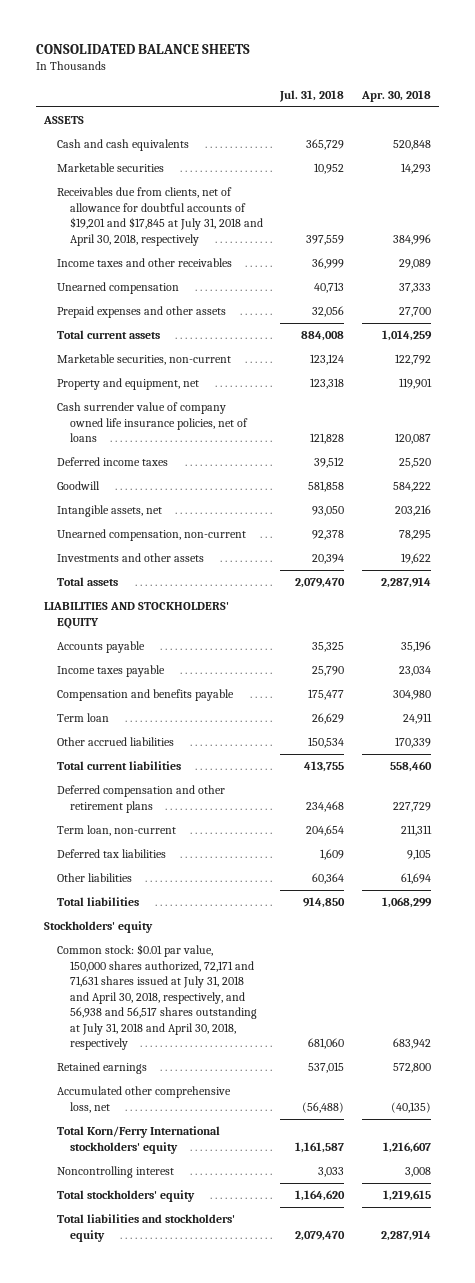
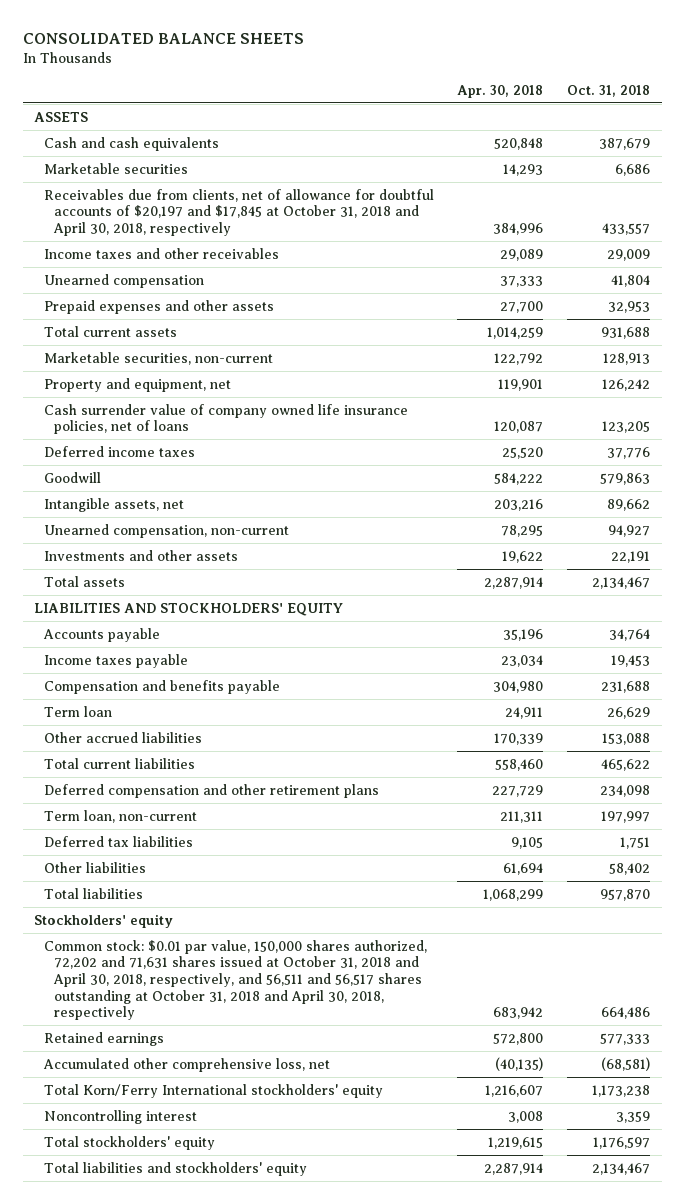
- | Jul. 31, 2018 | Apr. 30, 2018
+ | Apr. 30, 2018 | Oct. 31, 2018
- Receivables due from clients, net of allowance for doubtful accounts of $19,201 and $17,845 at July 31, 2018 and April 30, 2018, respectively | 397,559 | 384,996
+ Receivables due from clients, net of allowance for doubtful accounts of $20,197 and $17,845 at October 31, 2018 and April 30, 2018, respectively | 384,996 | 433,557
- Common stock: $0.01 par value, 150,000 shares authorized, 72,171 and 71,631 shares issued at July 31, 2018 and April 30, 2018, respectively, and 56,938 and 56,517 shares outstanding at July 31, 2018 and April 30, 2018, respectively | 681,060 | 683,942
+ Common stock: $0.01 par value, 150,000 shares authorized, 72,202 and 71,631 shares issued at October 31, 2018 and April 30, 2018, respectively, and 56,511 and 56,517 shares outstanding at October 31, 2018 and April 30, 2018, respectively | 683,942 | 664,486

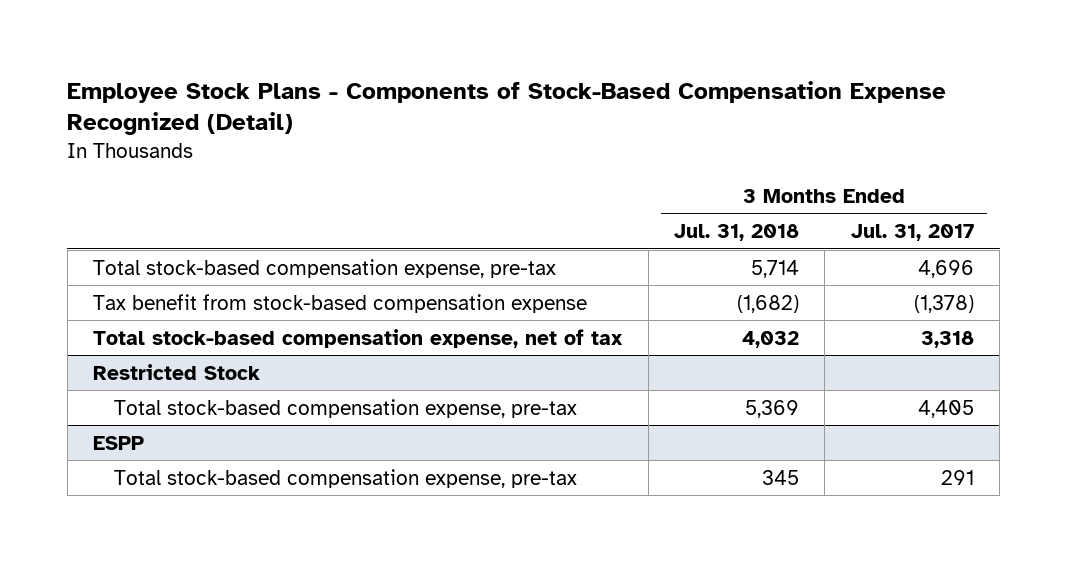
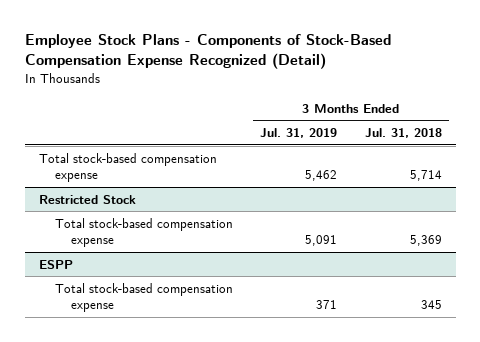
- | 3 Months Ended Jul. 31, 2018 | 3 Months Ended Jul. 31, 2017
+ | 3 Months Ended Jul. 31, 2019 | 3 Months Ended Jul. 31, 2018
- Total stock-based compensation expense, pre-tax | 5,714 | 4,696
- Tax benefit from stock-based compensation expense | (1,682) | (1,378)
- Total stock-based compensation expense, net of tax | 4,032 | 3,318
+ Total stock-based compensation expense | 5,462 | 5,714
@ Restricted Stock
- Total stock-based compensation expense, pre-tax | 5,369 | 4,405
+ Total stock-based compensation expense | 5,091 | 5,369
@ ESPP
- Total stock-based compensation expense, pre-tax | 345 | 291
+ Total stock-based compensation expense | 371 | 345

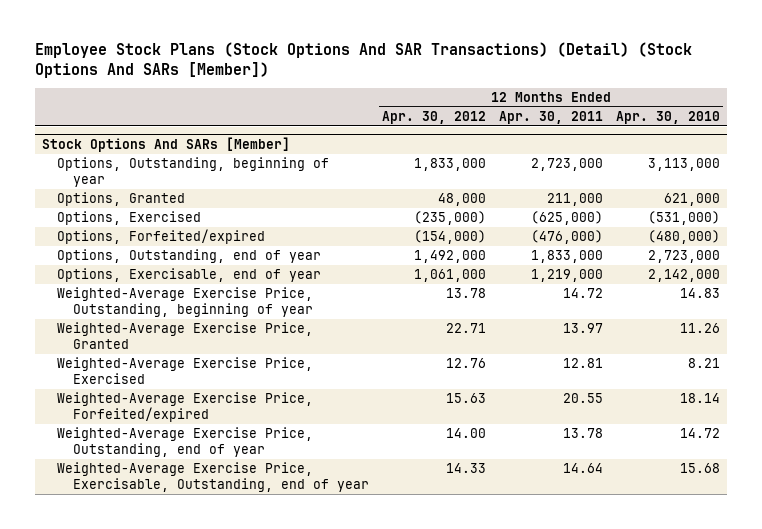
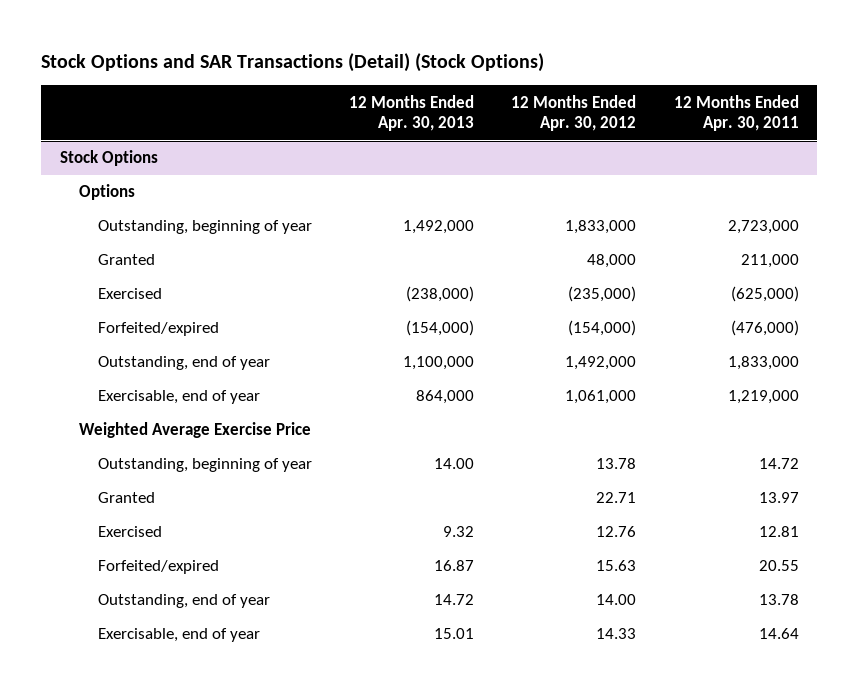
- Employee Stock Plans (Stock Options And SAR Transactions) (Detail) (Stock Options And SARs [Member])
+ Stock Options and SAR Transactions (Detail) (Stock Options)
- | 12 Months Ended Apr. 30, 2012 | 12 Months Ended Apr. 30, 2011 | 12 Months Ended Apr. 30, 2010
+ | 12 Months Ended Apr. 30, 2013 | 12 Months Ended Apr. 30, 2012 | 12 Months Ended Apr. 30, 2011
- Stock Options And SARs [Member]
- Options, Outstanding, beginning of year | 1,833,000 | 2,723,000 | 3,113,000
- Options, Granted | 48,000 | 211,000 | 621,000
- Options, Exercised | (235,000) | (625,000) | (531,000)
- Options, Forfeited/expired | (154,000) | (476,000) | (480,000)
- Options, Outstanding, end of year | 1,492,000 | 1,833,000 | 2,723,000
- Options, Exercisable, end of year | 1,061,000 | 1,219,000 | 2,142,000
- Weighted-Average Exercise Price, Outstanding, beginning of year | 13.78 | 14.72 | 14.83
- Weighted-Average Exercise Price, Granted | 22.71 | 13.97 | 11.26
- Weighted-Average Exercise Price, Exercised | 12.76 | 12.81 | 8.21
- Weighted-Average Exercise Price, Forfeited/expired | 15.63 | 20.55 | 18.14
- Weighted-Average Exercise Price, Outstanding, end of year | 14.00 | 13.78 | 14.72
- Weighted-Average Exercise Price, Exercisable, Outstanding, end of year | 14.33 | 14.64 | 15.68
+ Stock Options
+ Options
+ Outstanding, beginning of year | 1,492,000 | 1,833,000 | 2,723,000
+ Granted | | 48,000 | 211,000
+ Exercised | (238,000) | (235,000) | (625,000)
+ Forfeited/expired | (154,000) | (154,000) | (476,000)
+ Outstanding, end of year | 1,100,000 | 1,492,000 | 1,833,000
+ Exercisable, end of year | 864,000 | 1,061,000 | 1,219,000
+ Weighted Average Exercise Price
+ Outstanding, beginning of year | 14.00 | 13.78 | 14.72
+ Granted | | 22.71 | 13.97
+ Exercised | 9.32 | 12.76 | 12.81
+ Forfeited/expired | 16.87 | 15.63 | 20.55
+ Outstanding, end of year | 14.72 | 14.00 | 13.78
+ Exercisable, end of year | 15.01 | 14.33 | 14.64

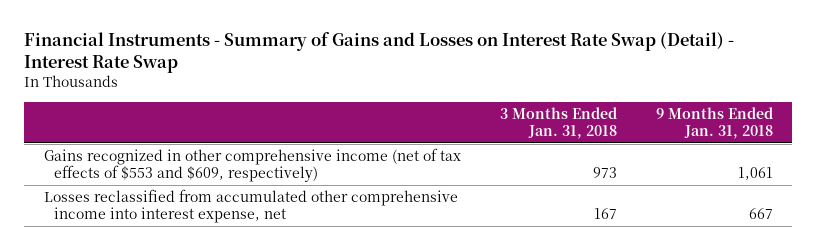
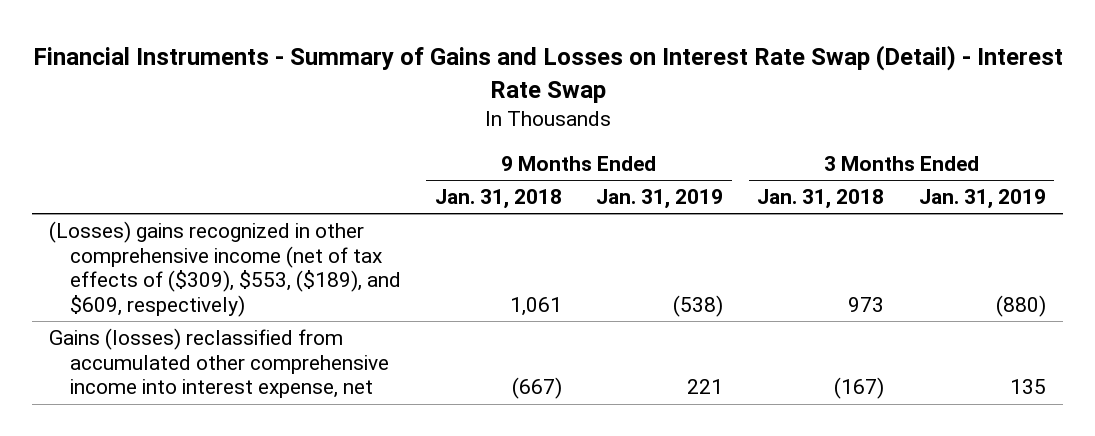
- | 3 Months Ended Jan. 31, 2018 | 9 Months Ended Jan. 31, 2018
+ | 9 Months Ended Jan. 31, 2018 | 9 Months Ended Jan. 31, 2019 | 3 Months Ended Jan. 31, 2018 | 3 Months Ended Jan. 31, 2019
- Gains recognized in other comprehensive income (net of tax effects of $553 and $609, respectively) | 973 | 1,061
- Losses reclassified from accumulated other comprehensive income into interest expense, net | 167 | 667
+ (Losses) gains recognized in other comprehensive income (net of tax effects of ($309), $553, ($189), and $609, respectively) | 1,061 | (538) | 973 | (880)
+ Gains (losses) reclassified from accumulated other comprehensive income into interest expense, net | (667) | 221 | (167) | 135

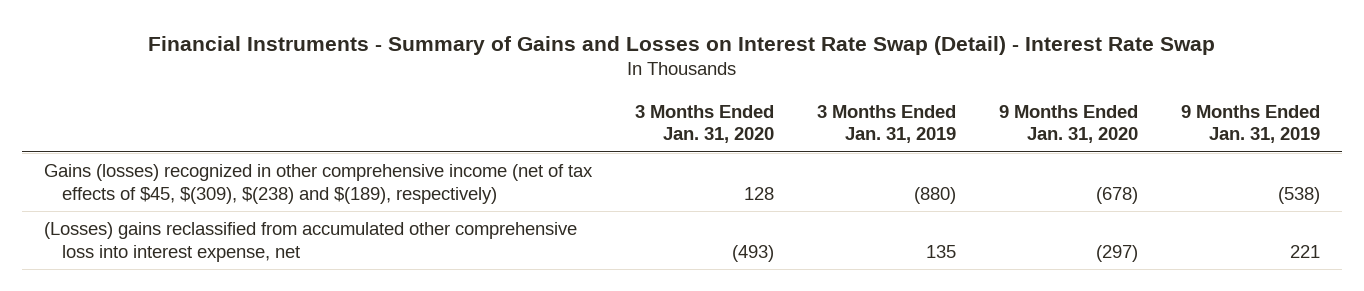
- | 9 Months Ended Jan. 31, 2018 | 9 Months Ended Jan. 31, 2019 | 3 Months Ended Jan. 31, 2018 | 3 Months Ended Jan. 31, 2019
+ | 3 Months Ended Jan. 31, 2020 | 3 Months Ended Jan. 31, 2019 | 9 Months Ended Jan. 31, 2020 | 9 Months Ended Jan. 31, 2019
- (Losses) gains recognized in other comprehensive income (net of tax effects of ($309), $553, ($189), and $609, respectively) | 1,061 | (538) | 973 | (880)
- Gains (losses) reclassified from accumulated other comprehensive income into interest expense, net | (667) | 221 | (167) | 135
+ Gains (losses) recognized in other comprehensive income (net of tax effects of $45, $(309), $(238) and $(189), respectively) | 128 | (880) | (678) | (538)
+ (Losses) gains reclassified from accumulated other comprehensive loss into interest expense, net | (493) | 135 | (297) | 221

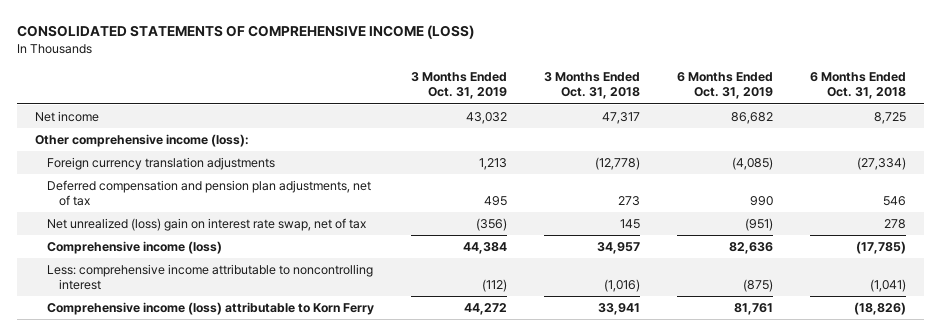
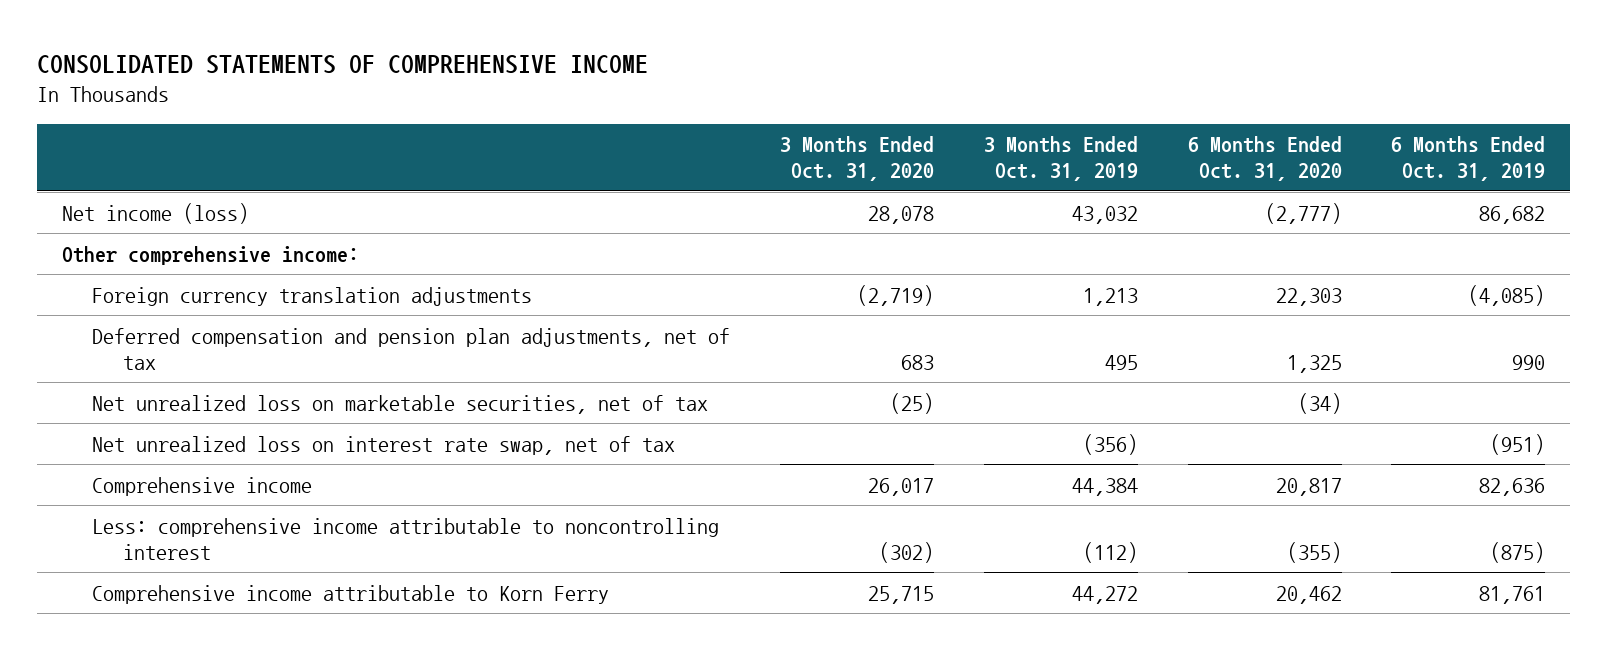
- CONSOLIDATED STATEMENTS OF COMPREHENSIVE INCOME (LOSS)
+ CONSOLIDATED STATEMENTS OF COMPREHENSIVE INCOME
- | 3 Months Ended Oct. 31, 2019 | 3 Months Ended Oct. 31, 2018 | 6 Months Ended Oct. 31, 2019 | 6 Months Ended Oct. 31, 2018
+ | 3 Months Ended Oct. 31, 2020 | 3 Months Ended Oct. 31, 2019 | 6 Months Ended Oct. 31, 2020 | 6 Months Ended Oct. 31, 2019
- Net income | 43,032 | 47,317 | 86,682 | 8,725
- Other comprehensive income (loss):
+ Net income (loss) | 28,078 | 43,032 | (2,777) | 86,682
+ Other comprehensive income:
- Net unrealized (loss) gain on interest rate swap, net of tax | (356) | 145 | (951) | 278
- Comprehensive income (loss) | 44,384 | 34,957 | 82,636 | (17,785)
+ Net unrealized loss on marketable securities, net of tax | (25) | | (34) |
+ Net unrealized loss on interest rate swap, net of tax | | (356) | | (951)
+ Comprehensive income | 26,017 | 44,384 | 20,817 | 82,636
- Comprehensive income (loss) attributable to Korn Ferry | 44,272 | 33,941 | 81,761 | (18,826)
+ Comprehensive income attributable to Korn Ferry | 25,715 | 44,272 | 20,462 | 81,761

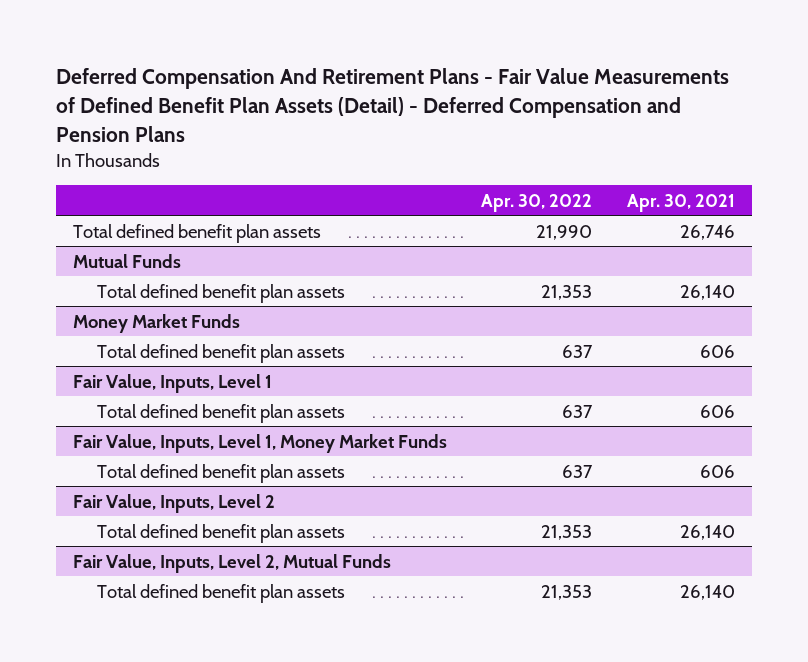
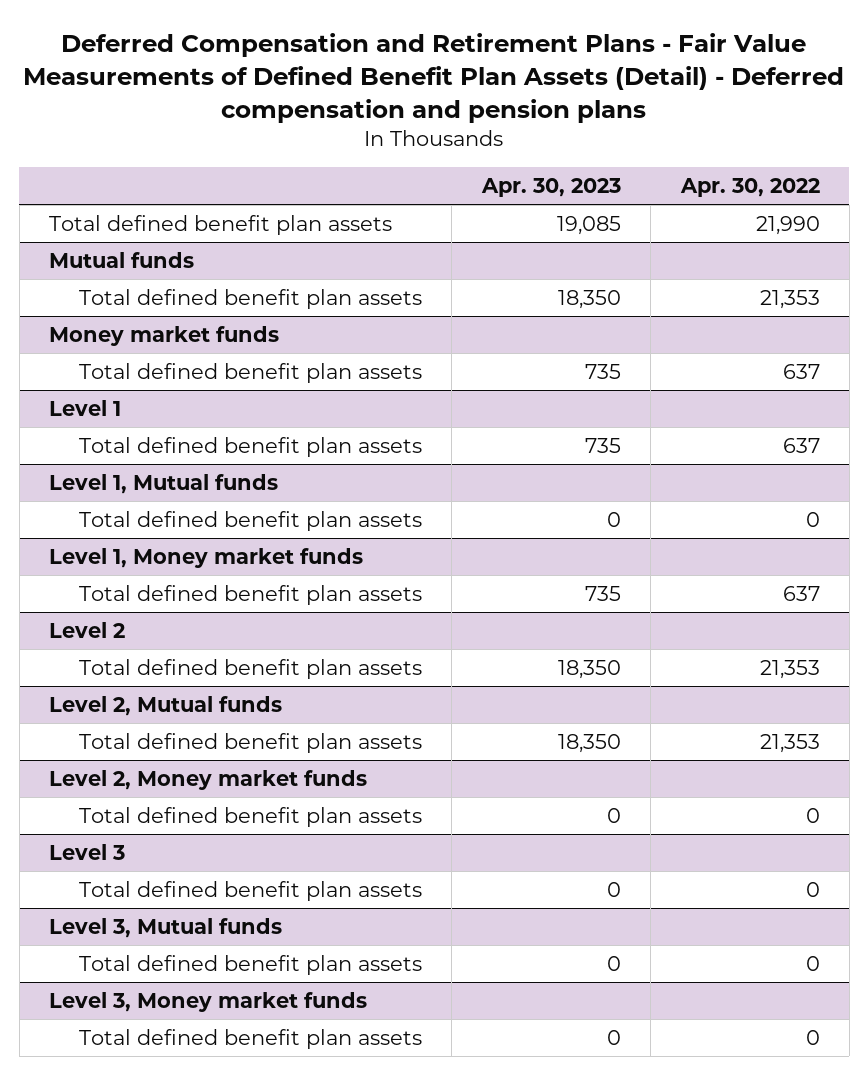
- Deferred Compensation And Retirement Plans - Fair Value Measurements of Defined Benefit Plan Assets (Detail) - Deferred Compensation and Pension Plans
+ Deferred Compensation and Retirement Plans - Fair Value Measurements of Defined Benefit Plan Assets (Detail) - Deferred compensation and pension plans
- | Apr. 30, 2022 | Apr. 30, 2021
+ | Apr. 30, 2023 | Apr. 30, 2022
- Mutual Funds
+ Mutual funds
- Money Market Funds
+ Money market funds
- Fair Value, Inputs, Level 1
+ Level 1
- Fair Value, Inputs, Level 1, Money Market Funds
+ Level 1, Mutual funds
+ Total defined benefit plan assets | 0 | 0
+ Level 1, Money market funds
- Fair Value, Inputs, Level 2
+ Level 2
- Fair Value, Inputs, Level 2, Mutual Funds
+ Level 2, Mutual funds
+ Level 2, Money market funds
+ Total defined benefit plan assets | 0 | 0
+ Level 3
+ Total defined benefit plan assets | 0 | 0
+ Level 3, Mutual funds
+ Total defined benefit plan assets | 0 | 0
+ Level 3, Money market funds
+ Total defined benefit plan assets | 0 | 0

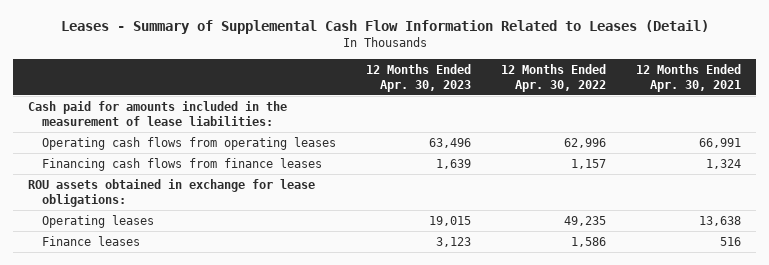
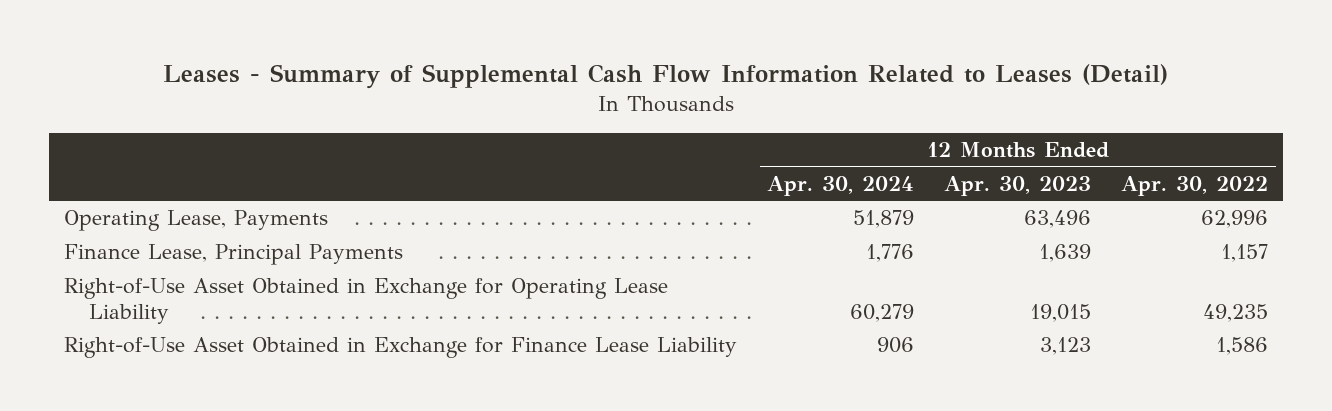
- | 12 Months Ended Apr. 30, 2023 | 12 Months Ended Apr. 30, 2022 | 12 Months Ended Apr. 30, 2021
+ | 12 Months Ended Apr. 30, 2024 | 12 Months Ended Apr. 30, 2023 | 12 Months Ended Apr. 30, 2022
- Cash paid for amounts included in the measurement of lease liabilities:
- Operating cash flows from operating leases | 63,496 | 62,996 | 66,991
- Financing cash flows from finance leases | 1,639 | 1,157 | 1,324
- ROU assets obtained in exchange for lease obligations:
- Operating leases | 19,015 | 49,235 | 13,638
- Finance leases | 3,123 | 1,586 | 516
+ Operating Lease, Payments | 51,879 | 63,496 | 62,996
+ Finance Lease, Principal Payments | 1,776 | 1,639 | 1,157
+ Right-of-Use Asset Obtained in Exchange for Operating Lease Liability | 60,279 | 19,015 | 49,235
+ Right-of-Use Asset Obtained in Exchange for Finance Lease Liability | 906 | 3,123 | 1,586

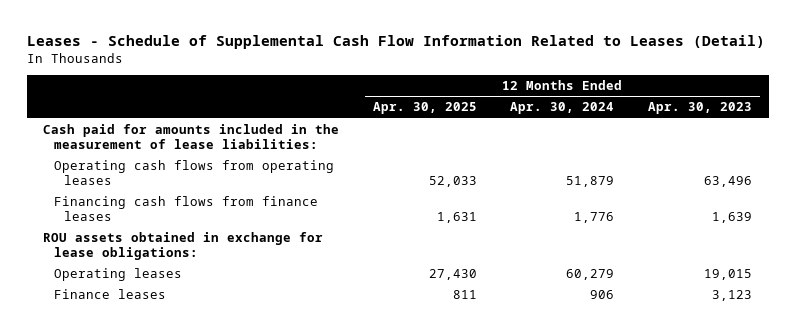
- Leases - Summary of Supplemental Cash Flow Information Related to Leases (Detail)
+ Leases - Schedule of Supplemental Cash Flow Information Related to Leases (Detail)
- | 12 Months Ended Apr. 30, 2024 | 12 Months Ended Apr. 30, 2023 | 12 Months Ended Apr. 30, 2022
+ | 12 Months Ended Apr. 30, 2025 | 12 Months Ended Apr. 30, 2024 | 12 Months Ended Apr. 30, 2023
- Operating Lease, Payments | 51,879 | 63,496 | 62,996
- Finance Lease, Principal Payments | 1,776 | 1,639 | 1,157
- Right-of-Use Asset Obtained in Exchange for Operating Lease Liability | 60,279 | 19,015 | 49,235
- Right-of-Use Asset Obtained in Exchange for Finance Lease Liability | 906 | 3,123 | 1,586
+ Cash paid for amounts included in the measurement of lease liabilities:
+ Operating cash flows from operating leases | 52,033 | 51,879 | 63,496
+ Financing cash flows from finance leases | 1,631 | 1,776 | 1,639
+ ROU assets obtained in exchange for lease obligations:
+ Operating leases | 27,430 | 60,279 | 19,015
+ Finance leases | 811 | 906 | 3,123

